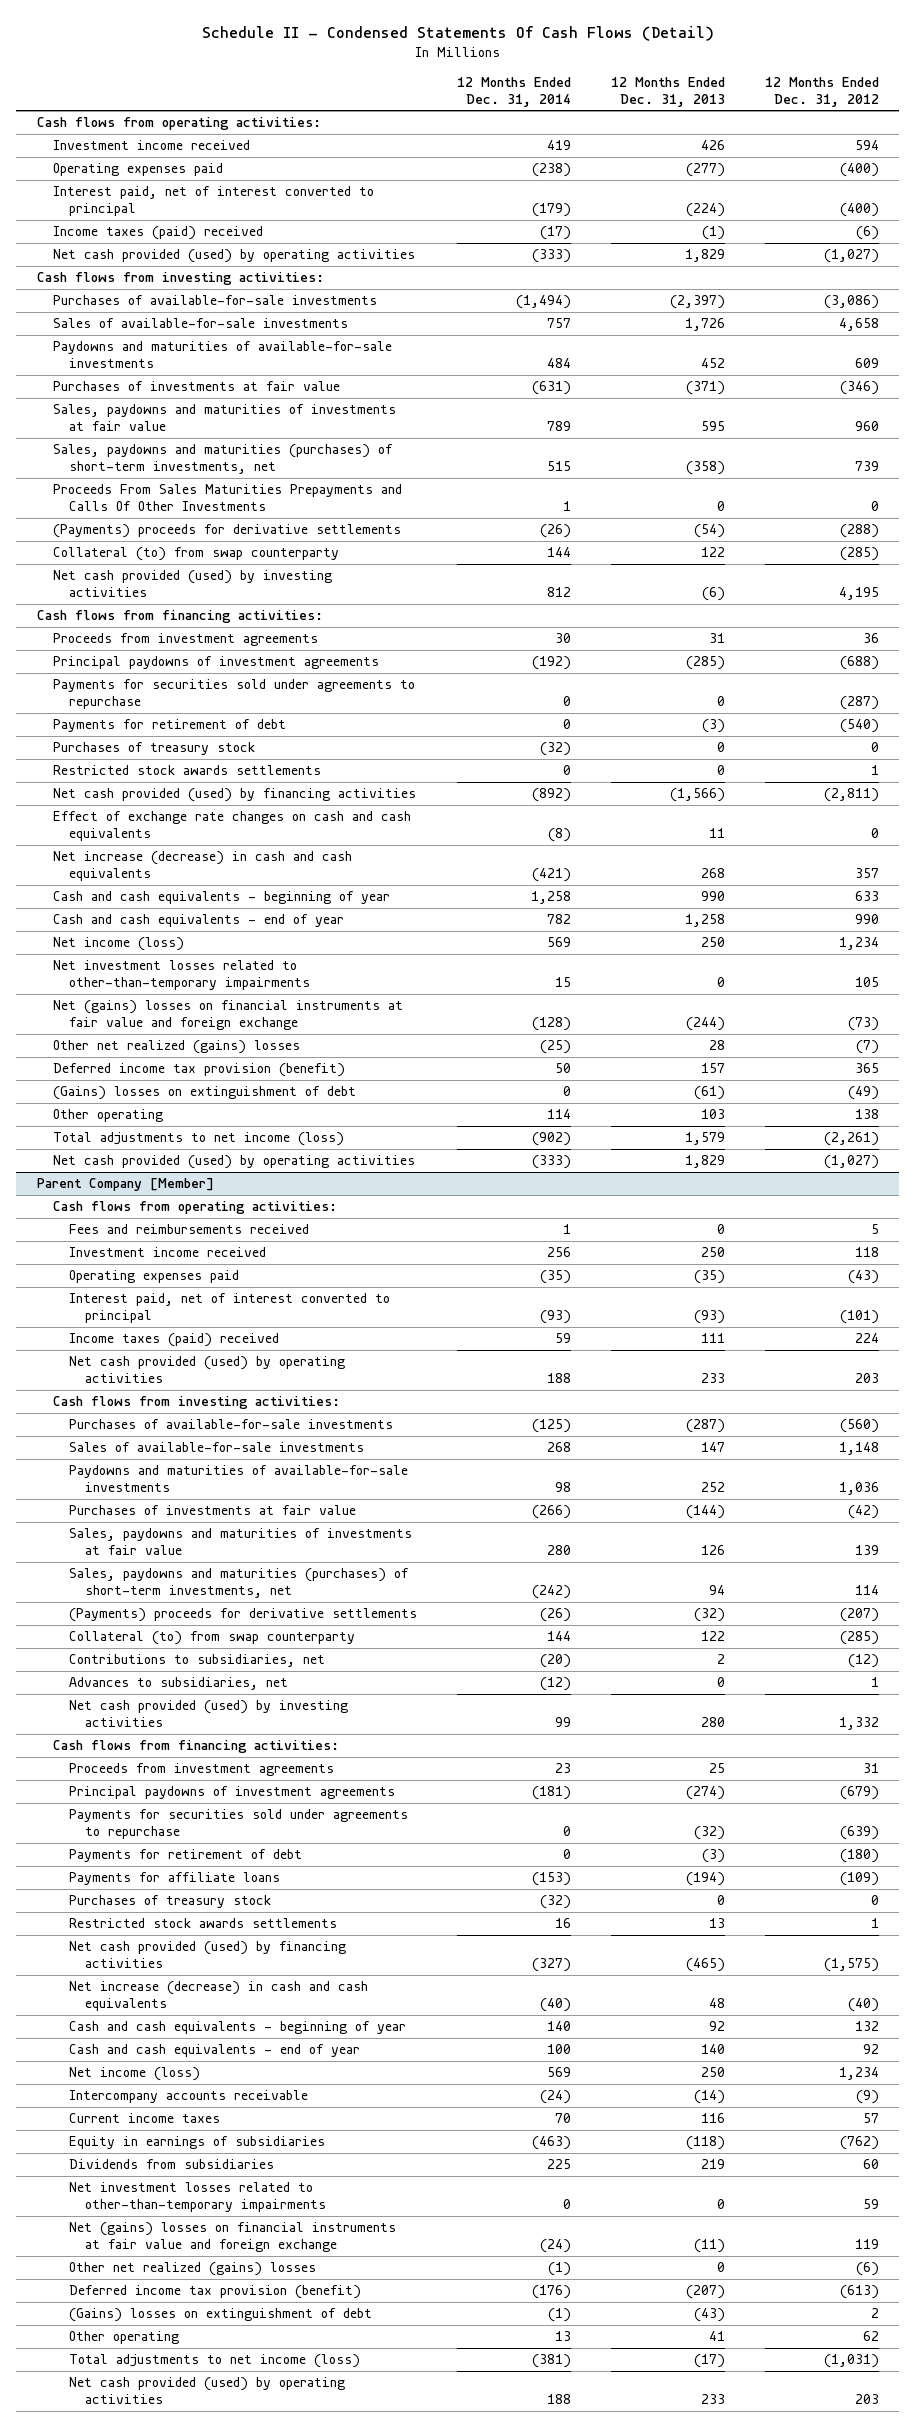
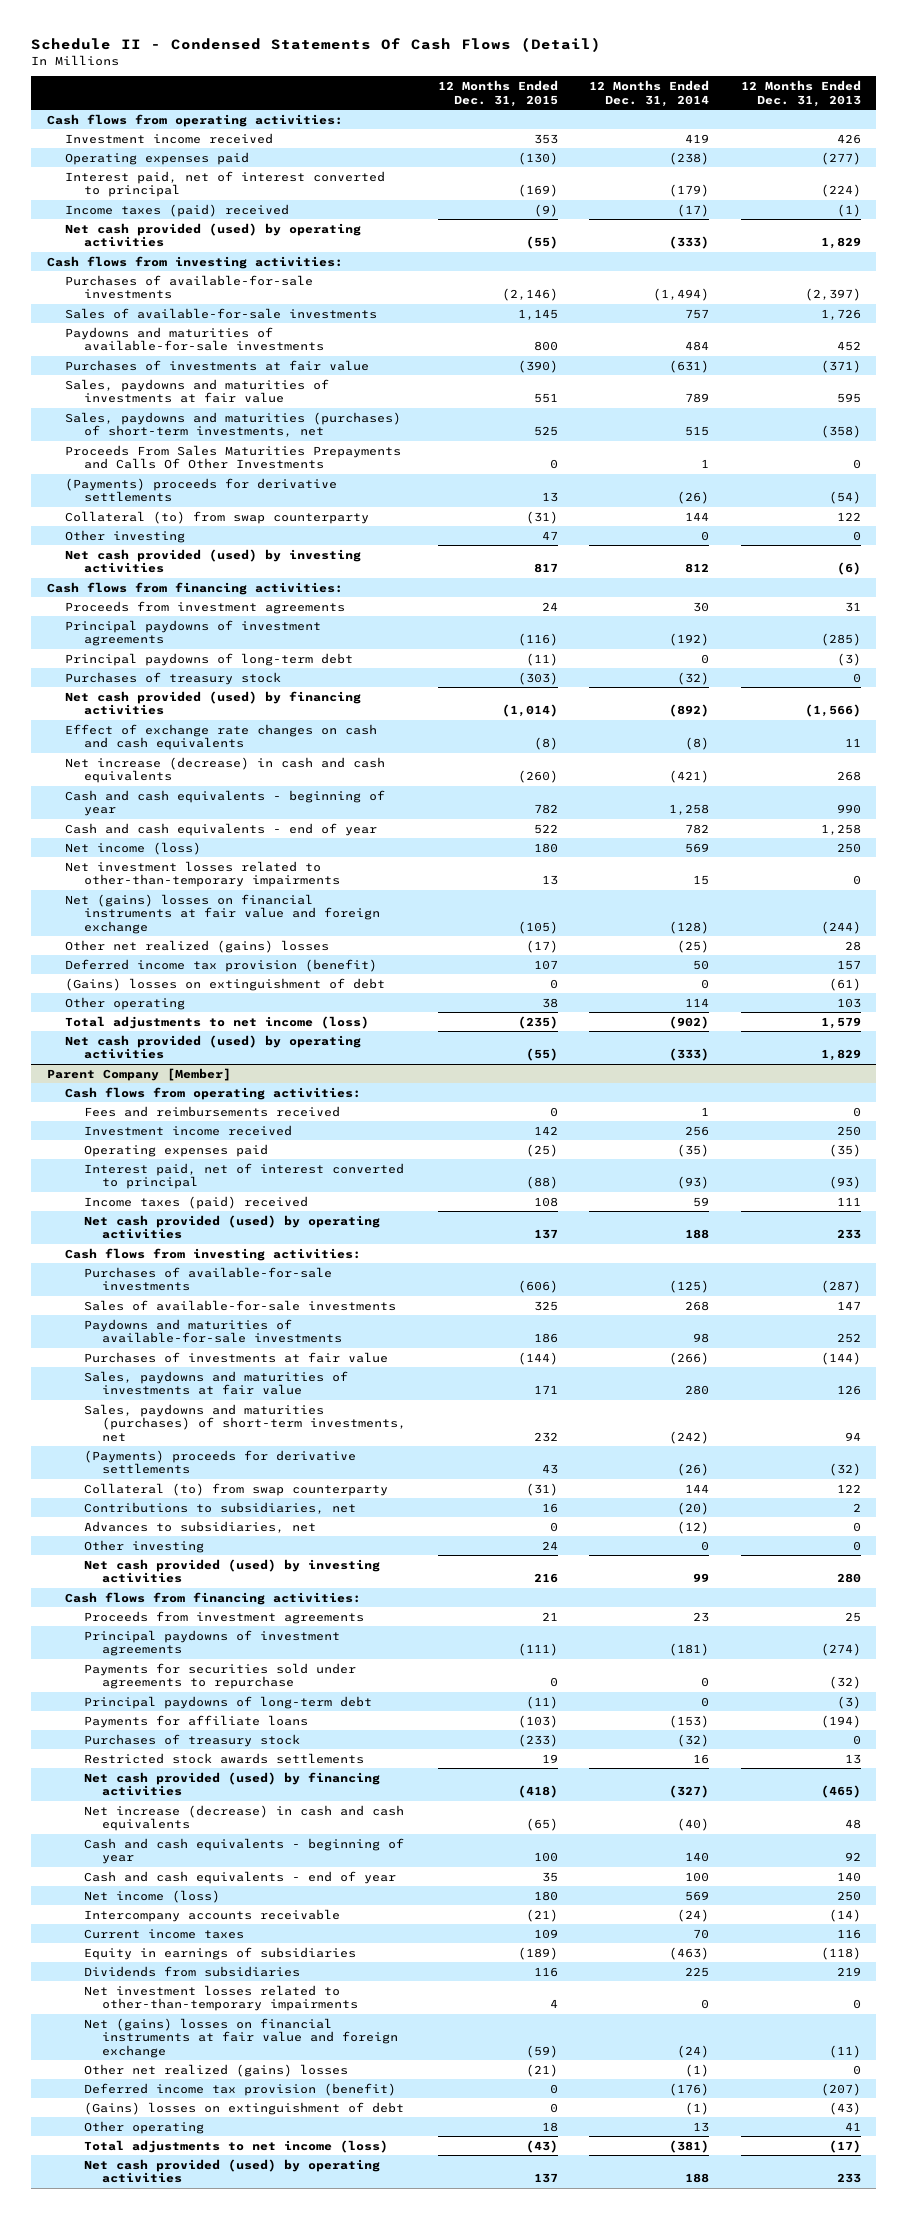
- | 12 Months Ended Dec. 31, 2014 | 12 Months Ended Dec. 31, 2013 | 12 Months Ended Dec. 31, 2012
+ | 12 Months Ended Dec. 31, 2015 | 12 Months Ended Dec. 31, 2014 | 12 Months Ended Dec. 31, 2013
+ Other investing | 47 | 0 | 0
- Payments for securities sold under agreements to repurchase | 0 | 0 | (287)
- Payments for retirement of debt | 0 | (3) | (540)
+ Principal paydowns of long-term debt | (11) | 0 | (3)
- Restricted stock awards settlements | 0 | 0 | 1
@ Parent Company [Member]
+ Other investing | 24 | 0 | 0
- Payments for retirement of debt | 0 | (3) | (180)
+ Principal paydowns of long-term debt | (11) | 0 | (3)

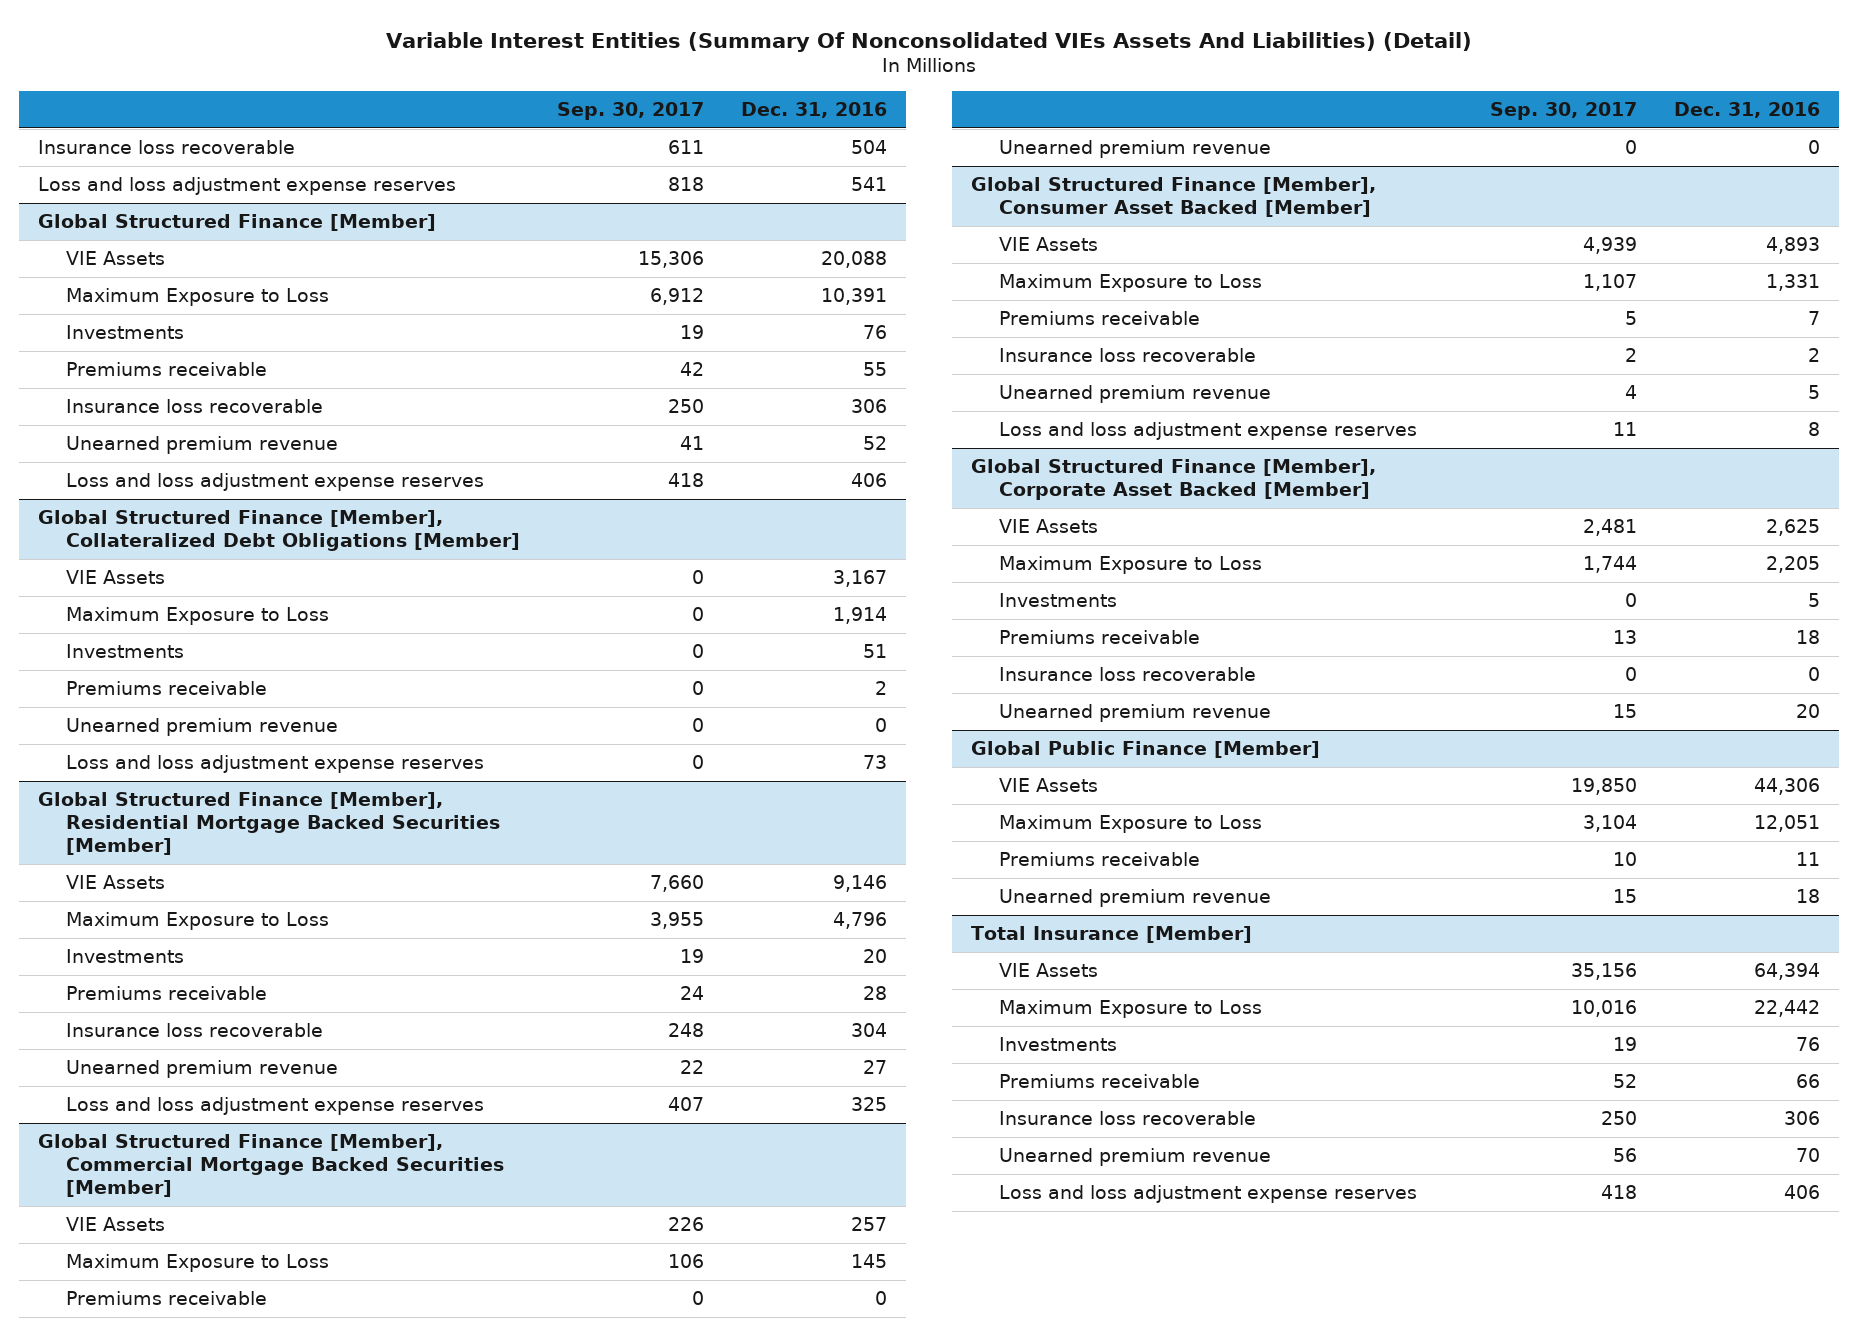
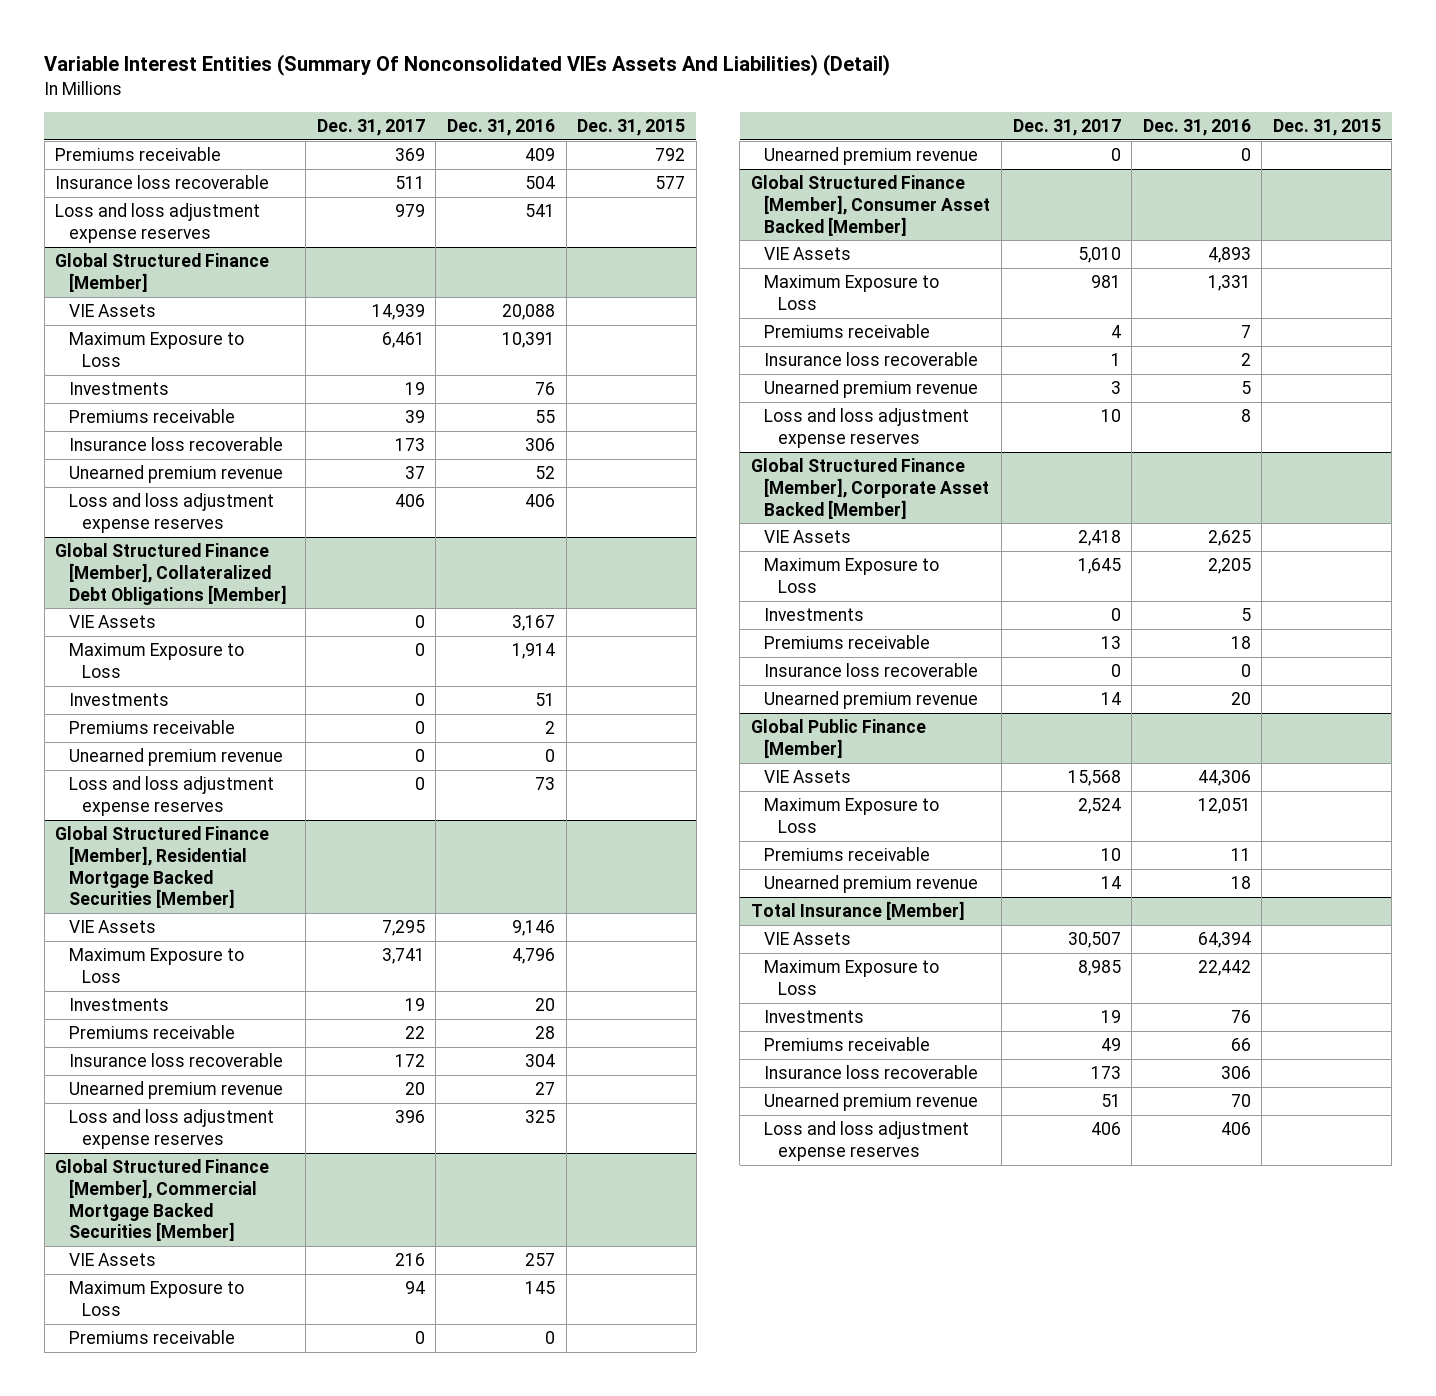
- | Sep. 30, 2017 | Dec. 31, 2016
+ | Dec. 31, 2017 | Dec. 31, 2016 | Dec. 31, 2015
+ Premiums receivable | 369 | 409 | 792

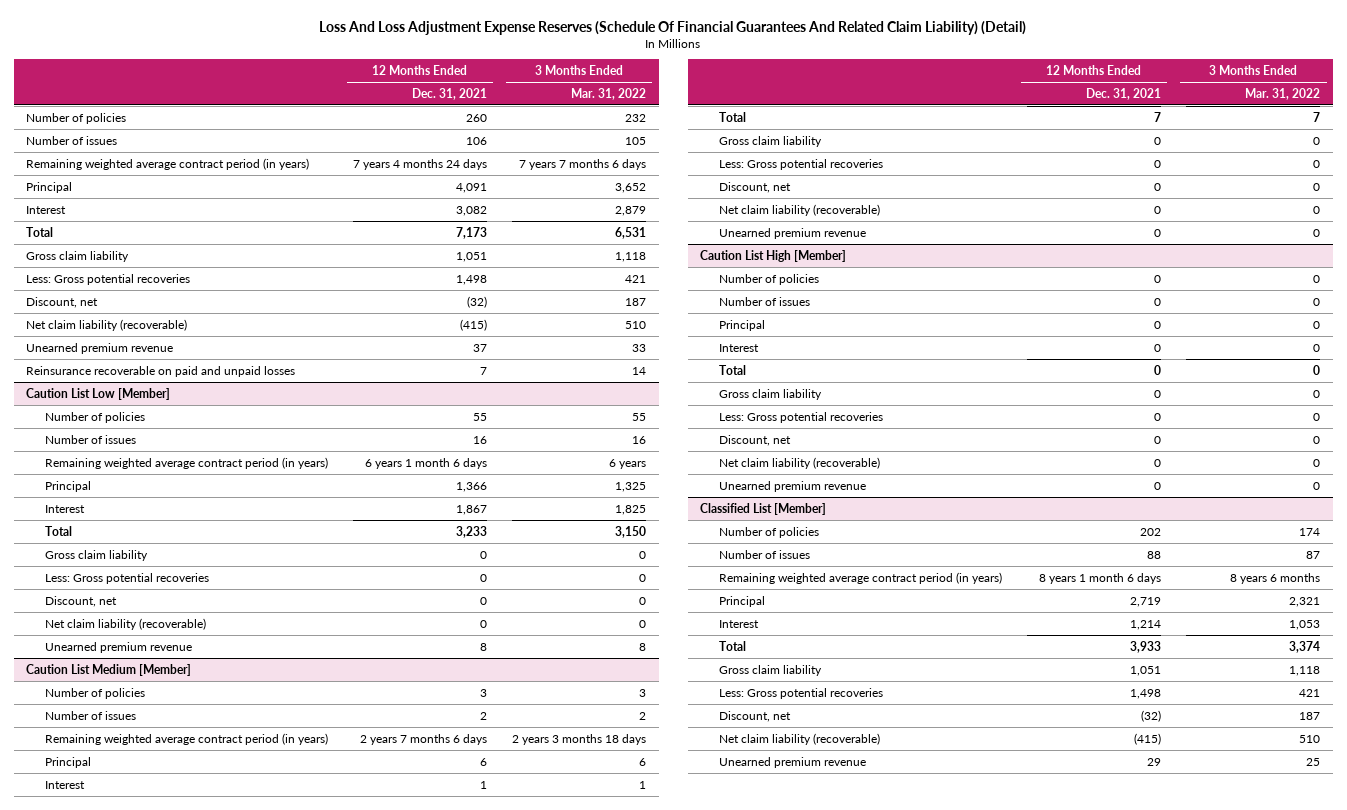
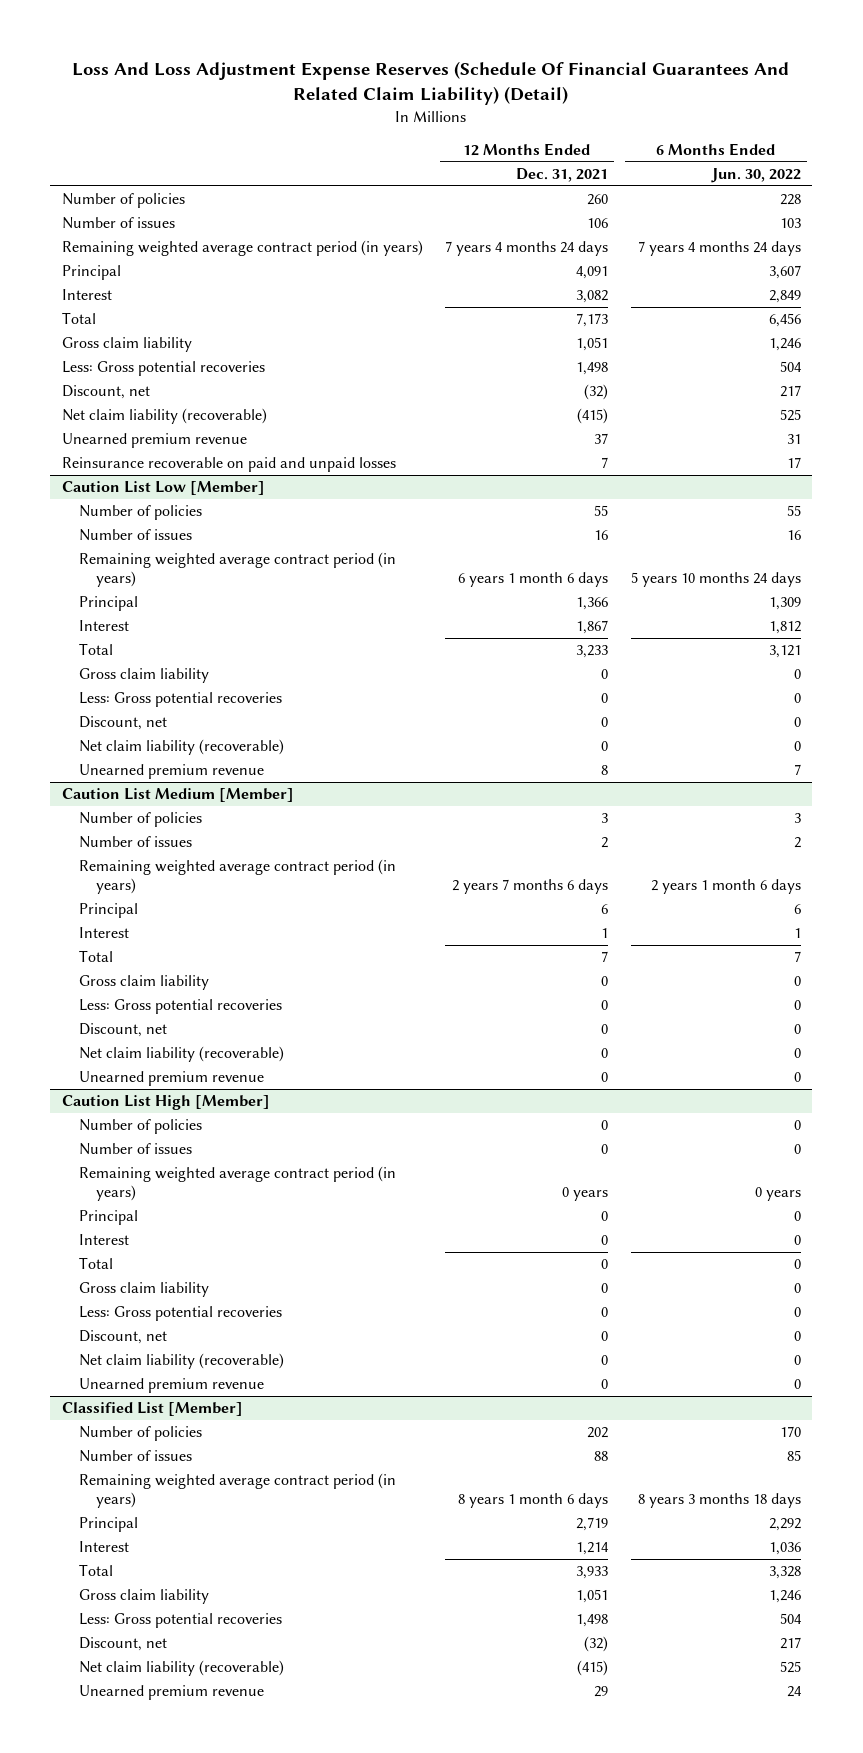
- | 12 Months Ended Dec. 31, 2021 | 3 Months Ended Mar. 31, 2022
+ | 12 Months Ended Dec. 31, 2021 | 6 Months Ended Jun. 30, 2022
@ Caution List High [Member]
+ Remaining weighted average contract period (in years) | 0 years | 0 years

